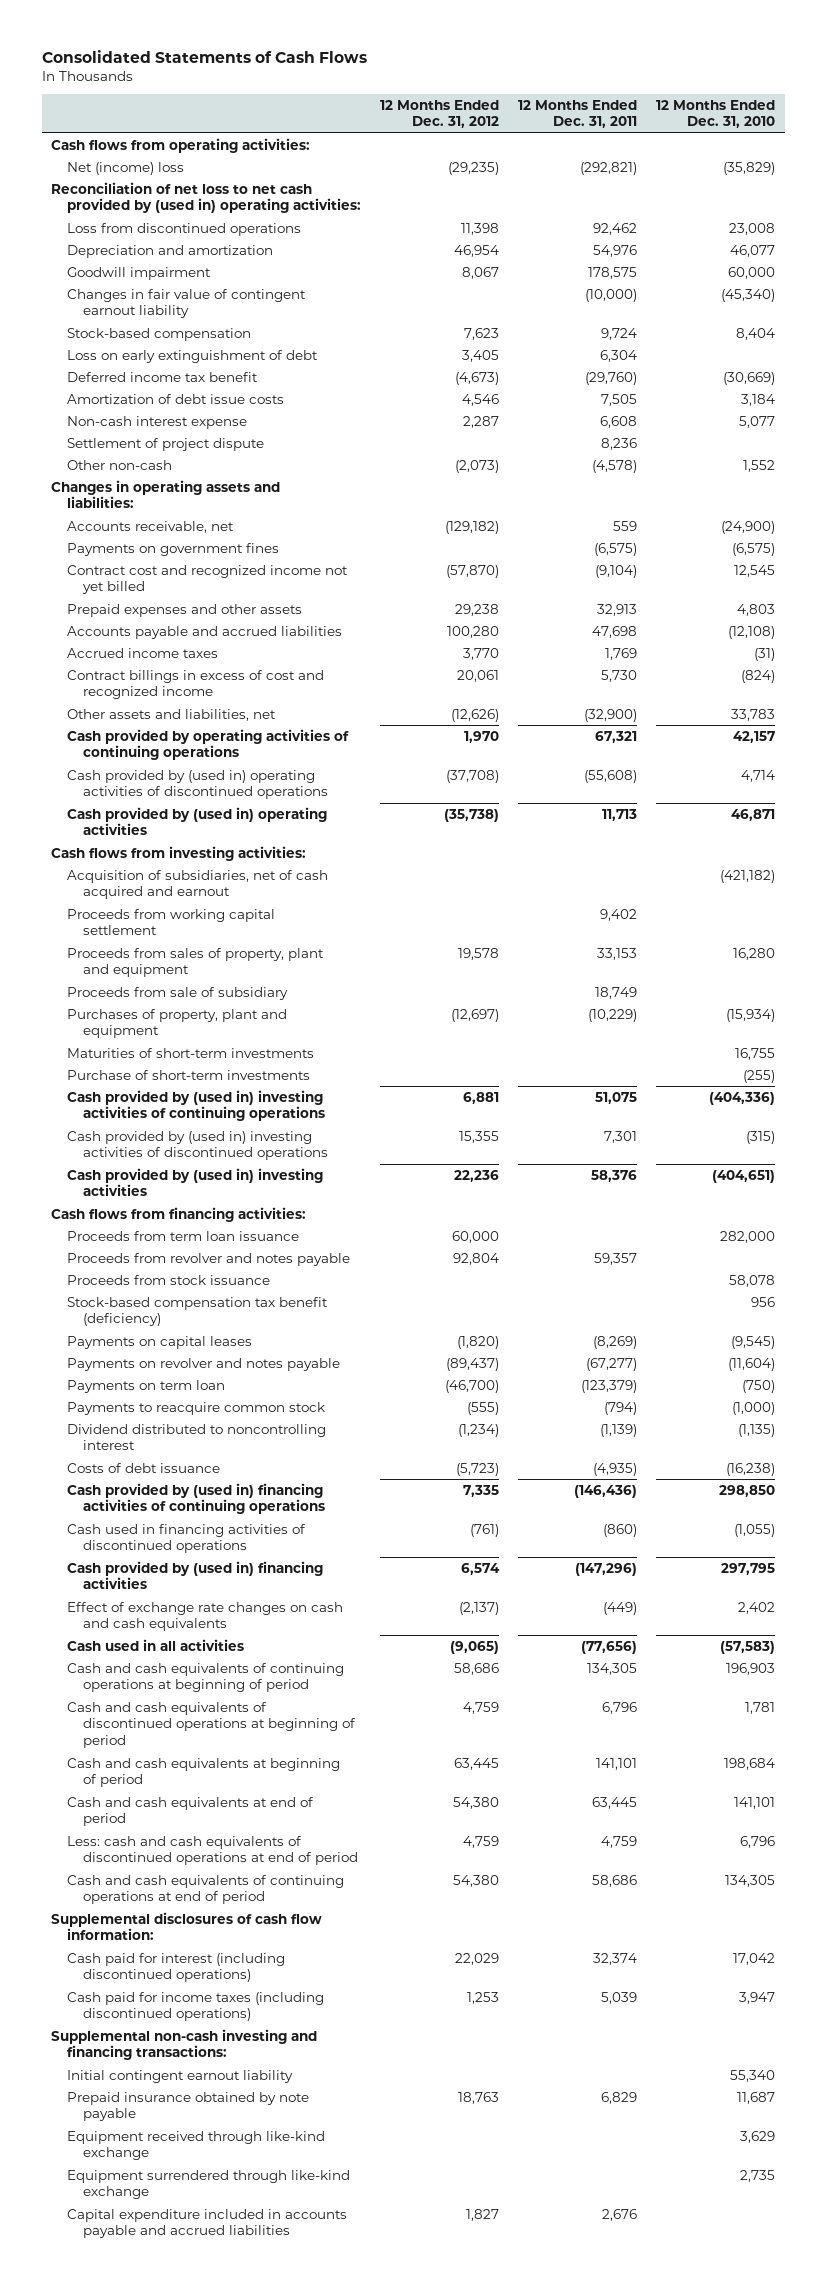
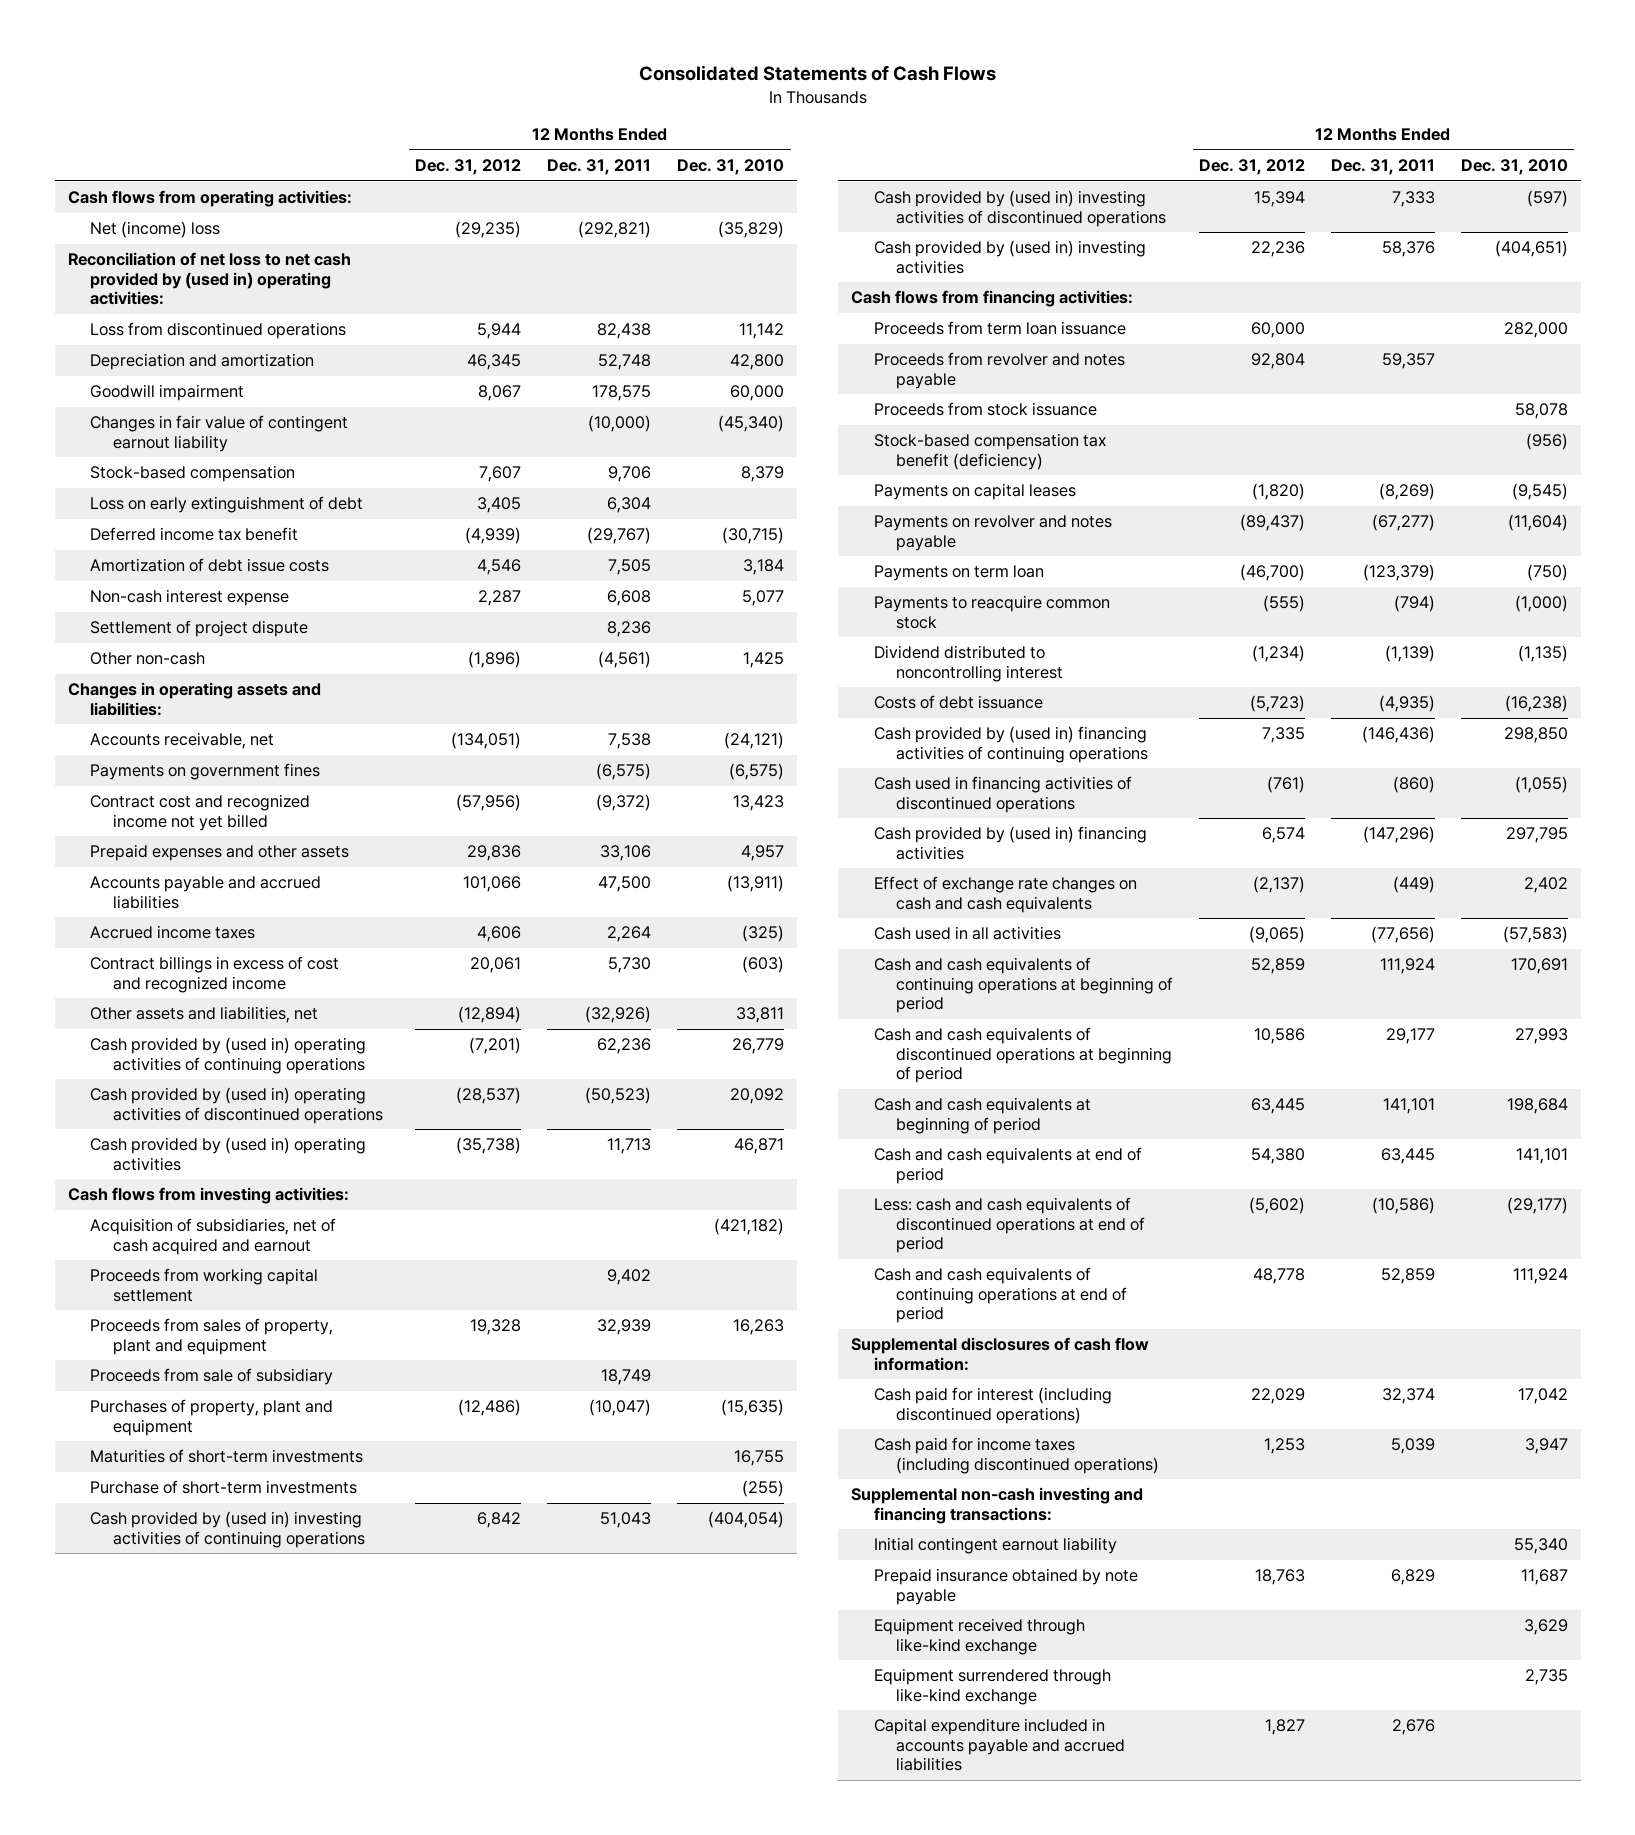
- Loss from discontinued operations | 11,398 | 92,462 | 23,008
- Depreciation and amortization | 46,954 | 54,976 | 46,077
+ Loss from discontinued operations | 5,944 | 82,438 | 11,142
+ Depreciation and amortization | 46,345 | 52,748 | 42,800
- Stock-based compensation | 7,623 | 9,724 | 8,404
+ Stock-based compensation | 7,607 | 9,706 | 8,379
- Deferred income tax benefit | (4,673) | (29,760) | (30,669)
+ Deferred income tax benefit | (4,939) | (29,767) | (30,715)
- Other non-cash | (2,073) | (4,578) | 1,552
+ Other non-cash | (1,896) | (4,561) | 1,425
- Accounts receivable, net | (129,182) | 559 | (24,900)
+ Accounts receivable, net | (134,051) | 7,538 | (24,121)
- Contract cost and recognized income not yet billed | (57,870) | (9,104) | 12,545
- Prepaid expenses and other assets | 29,238 | 32,913 | 4,803
- Accounts payable and accrued liabilities | 100,280 | 47,698 | (12,108)
- Accrued income taxes | 3,770 | 1,769 | (31)
- Contract billings in excess of cost and recognized income | 20,061 | 5,730 | (824)
- Other assets and liabilities, net | (12,626) | (32,900) | 33,783
- Cash provided by operating activities of continuing operations | 1,970 | 67,321 | 42,157
- Cash provided by (used in) operating activities of discontinued operations | (37,708) | (55,608) | 4,714
+ Contract cost and recognized income not yet billed | (57,956) | (9,372) | 13,423
+ Prepaid expenses and other assets | 29,836 | 33,106 | 4,957
+ Accounts payable and accrued liabilities | 101,066 | 47,500 | (13,911)
+ Accrued income taxes | 4,606 | 2,264 | (325)
+ Contract billings in excess of cost and recognized income | 20,061 | 5,730 | (603)
+ Other assets and liabilities, net | (12,894) | (32,926) | 33,811
+ Cash provided by (used in) operating activities of continuing operations | (7,201) | 62,236 | 26,779
+ Cash provided by (used in) operating activities of discontinued operations | (28,537) | (50,523) | 20,092
- Proceeds from sales of property, plant and equipment | 19,578 | 33,153 | 16,280
+ Proceeds from sales of property, plant and equipment | 19,328 | 32,939 | 16,263
- Purchases of property, plant and equipment | (12,697) | (10,229) | (15,934)
+ Purchases of property, plant and equipment | (12,486) | (10,047) | (15,635)
- Cash provided by (used in) investing activities of continuing operations | 6,881 | 51,075 | (404,336)
- Cash provided by (used in) investing activities of discontinued operations | 15,355 | 7,301 | (315)
+ Cash provided by (used in) investing activities of continuing operations | 6,842 | 51,043 | (404,054)
+ Cash provided by (used in) investing activities of discontinued operations | 15,394 | 7,333 | (597)
- Stock-based compensation tax benefit (deficiency) | | | 956
+ Stock-based compensation tax benefit (deficiency) | | | (956)
- Cash and cash equivalents of continuing operations at beginning of period | 58,686 | 134,305 | 196,903
- Cash and cash equivalents of discontinued operations at beginning of period | 4,759 | 6,796 | 1,781
+ Cash and cash equivalents of continuing operations at beginning of period | 52,859 | 111,924 | 170,691
+ Cash and cash equivalents of discontinued operations at beginning of period | 10,586 | 29,177 | 27,993
- Less: cash and cash equivalents of discontinued operations at end of period | 4,759 | 4,759 | 6,796
- Cash and cash equivalents of continuing operations at end of period | 54,380 | 58,686 | 134,305
+ Less: cash and cash equivalents of discontinued operations at end of period | (5,602) | (10,586) | (29,177)
+ Cash and cash equivalents of continuing operations at end of period | 48,778 | 52,859 | 111,924

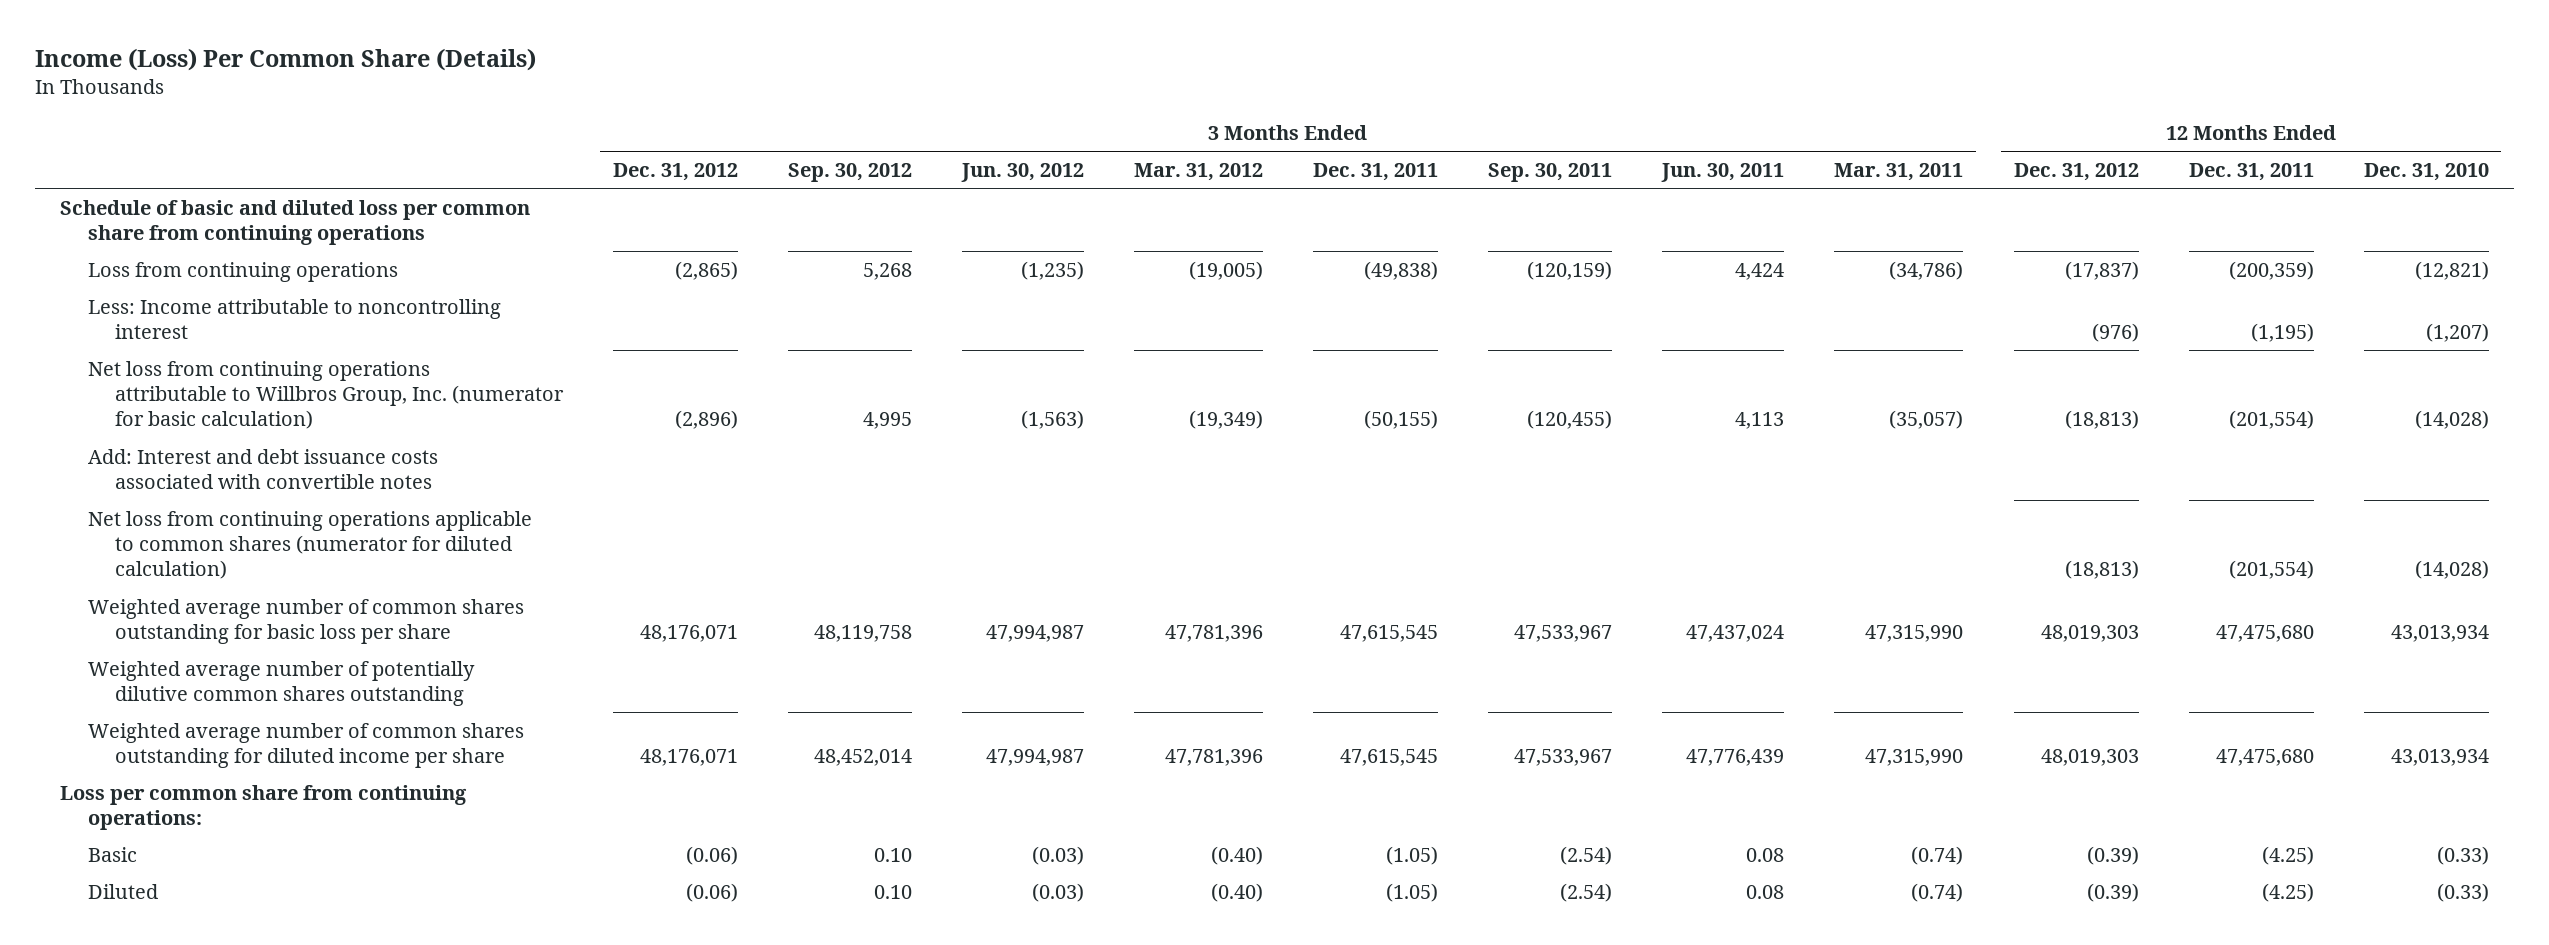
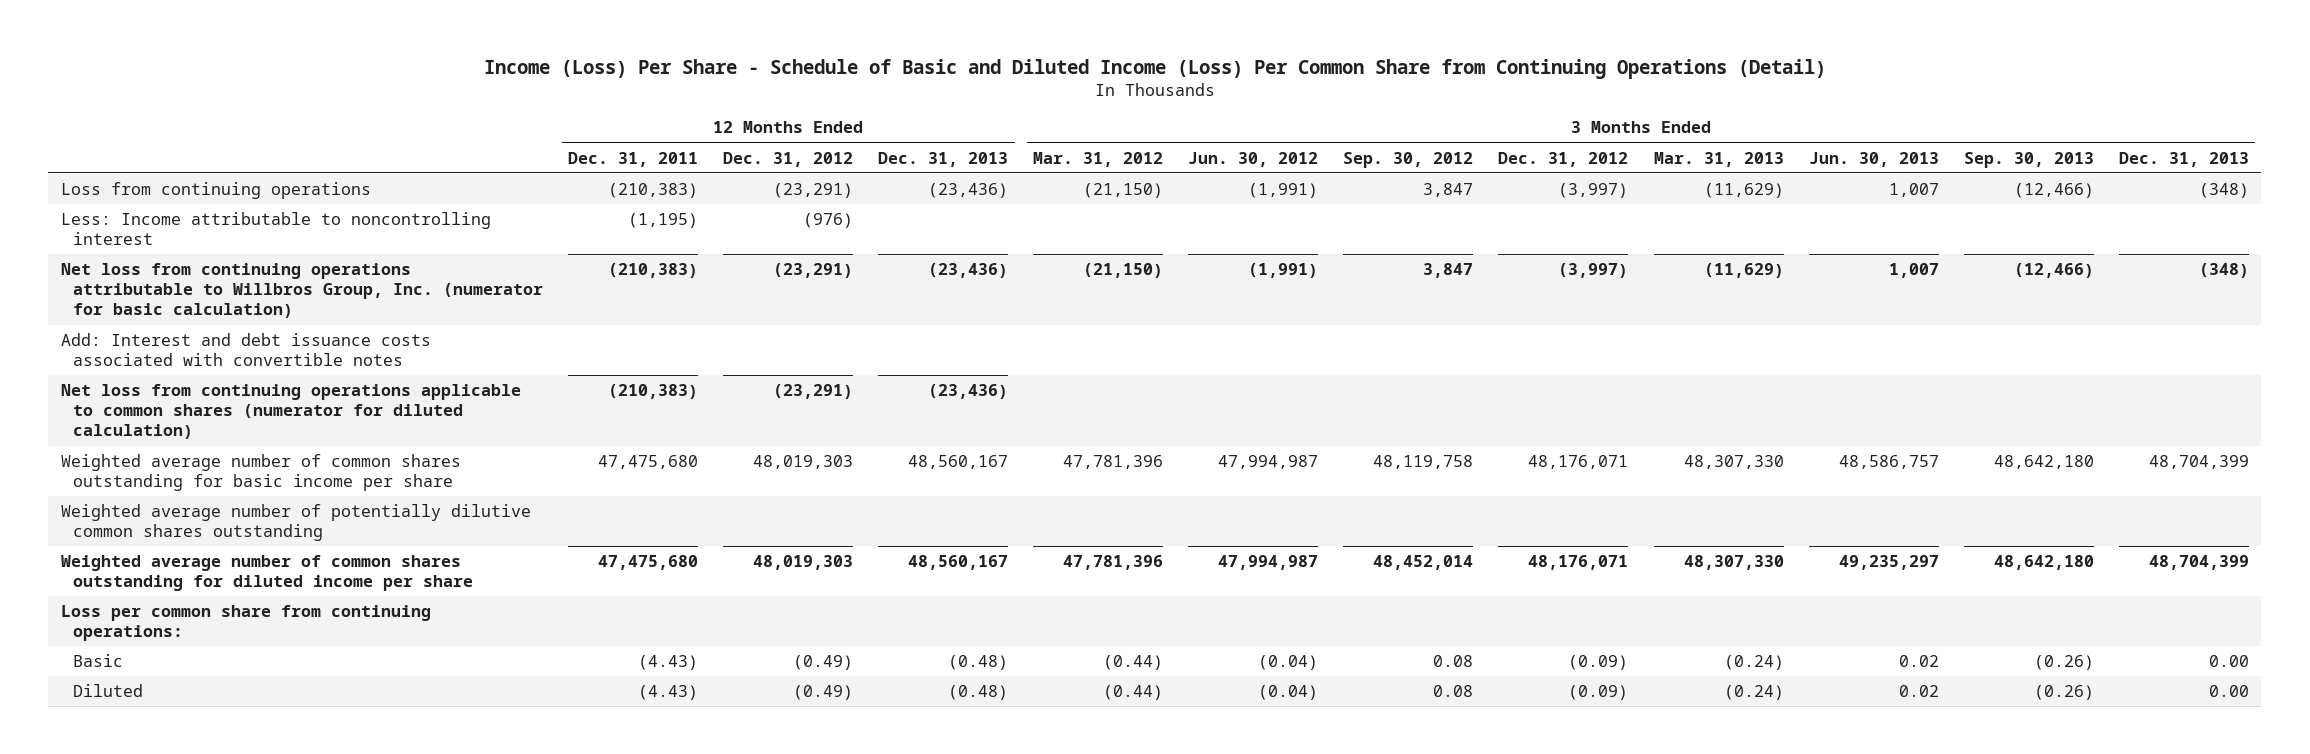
- Income (Loss) Per Common Share (Details)
+ Income (Loss) Per Share - Schedule of Basic and Diluted Income (Loss) Per Common Share from Continuing Operations (Detail)
- | 3 Months Ended Dec. 31, 2012 | 3 Months Ended Sep. 30, 2012 | 3 Months Ended Jun. 30, 2012 | 3 Months Ended Mar. 31, 2012 | 3 Months Ended Dec. 31, 2011 | 3 Months Ended Sep. 30, 2011 | 3 Months Ended Jun. 30, 2011 | 3 Months Ended Mar. 31, 2011 | 12 Months Ended Dec. 31, 2012 | 12 Months Ended Dec. 31, 2011 | 12 Months Ended Dec. 31, 2010
+ | 12 Months Ended Dec. 31, 2011 | 12 Months Ended Dec. 31, 2012 | 12 Months Ended Dec. 31, 2013 | 3 Months Ended Mar. 31, 2012 | 3 Months Ended Jun. 30, 2012 | 3 Months Ended Sep. 30, 2012 | 3 Months Ended Dec. 31, 2012 | 3 Months Ended Mar. 31, 2013 | 3 Months Ended Jun. 30, 2013 | 3 Months Ended Sep. 30, 2013 | 3 Months Ended Dec. 31, 2013
- Schedule of basic and diluted loss per common share from continuing operations
- Loss from continuing operations | (2,865) | 5,268 | (1,235) | (19,005) | (49,838) | (120,159) | 4,424 | (34,786) | (17,837) | (200,359) | (12,821)
+ Loss from continuing operations | (210,383) | (23,291) | (23,436) | (21,150) | (1,991) | 3,847 | (3,997) | (11,629) | 1,007 | (12,466) | (348)
- Net loss from continuing operations attributable to Willbros Group, Inc. (numerator for basic calculation) | (2,896) | 4,995 | (1,563) | (19,349) | (50,155) | (120,455) | 4,113 | (35,057) | (18,813) | (201,554) | (14,028)
+ Net loss from continuing operations attributable to Willbros Group, Inc. (numerator for basic calculation) | (210,383) | (23,291) | (23,436) | (21,150) | (1,991) | 3,847 | (3,997) | (11,629) | 1,007 | (12,466) | (348)
- Net loss from continuing operations applicable to common shares (numerator for diluted calculation) | | | | | | | | | (18,813) | (201,554) | (14,028)
- Weighted average number of common shares outstanding for basic loss per share | 48,176,071 | 48,119,758 | 47,994,987 | 47,781,396 | 47,615,545 | 47,533,967 | 47,437,024 | 47,315,990 | 48,019,303 | 47,475,680 | 43,013,934
+ Net loss from continuing operations applicable to common shares (numerator for diluted calculation) | (210,383) | (23,291) | (23,436) | | | | | | | |
+ Weighted average number of common shares outstanding for basic income per share | 47,475,680 | 48,019,303 | 48,560,167 | 47,781,396 | 47,994,987 | 48,119,758 | 48,176,071 | 48,307,330 | 48,586,757 | 48,642,180 | 48,704,399
- Basic | (0.06) | 0.10 | (0.03) | (0.40) | (1.05) | (2.54) | 0.08 | (0.74) | (0.39) | (4.25) | (0.33)
- Diluted | (0.06) | 0.10 | (0.03) | (0.40) | (1.05) | (2.54) | 0.08 | (0.74) | (0.39) | (4.25) | (0.33)
+ Basic | (4.43) | (0.49) | (0.48) | (0.44) | (0.04) | 0.08 | (0.09) | (0.24) | 0.02 | (0.26) | 0.00
+ Diluted | (4.43) | (0.49) | (0.48) | (0.44) | (0.04) | 0.08 | (0.09) | (0.24) | 0.02 | (0.26) | 0.00

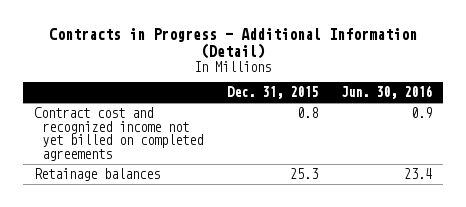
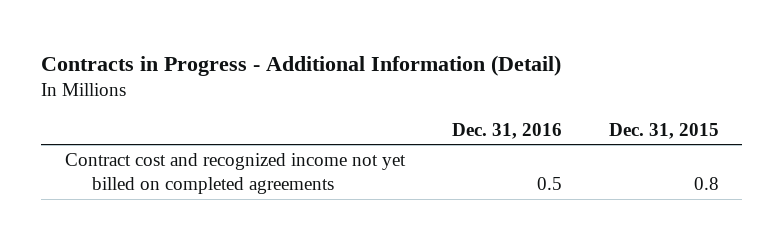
- | Dec. 31, 2015 | Jun. 30, 2016
+ | Dec. 31, 2016 | Dec. 31, 2015
- Retainage balances | 25.3 | 23.4

